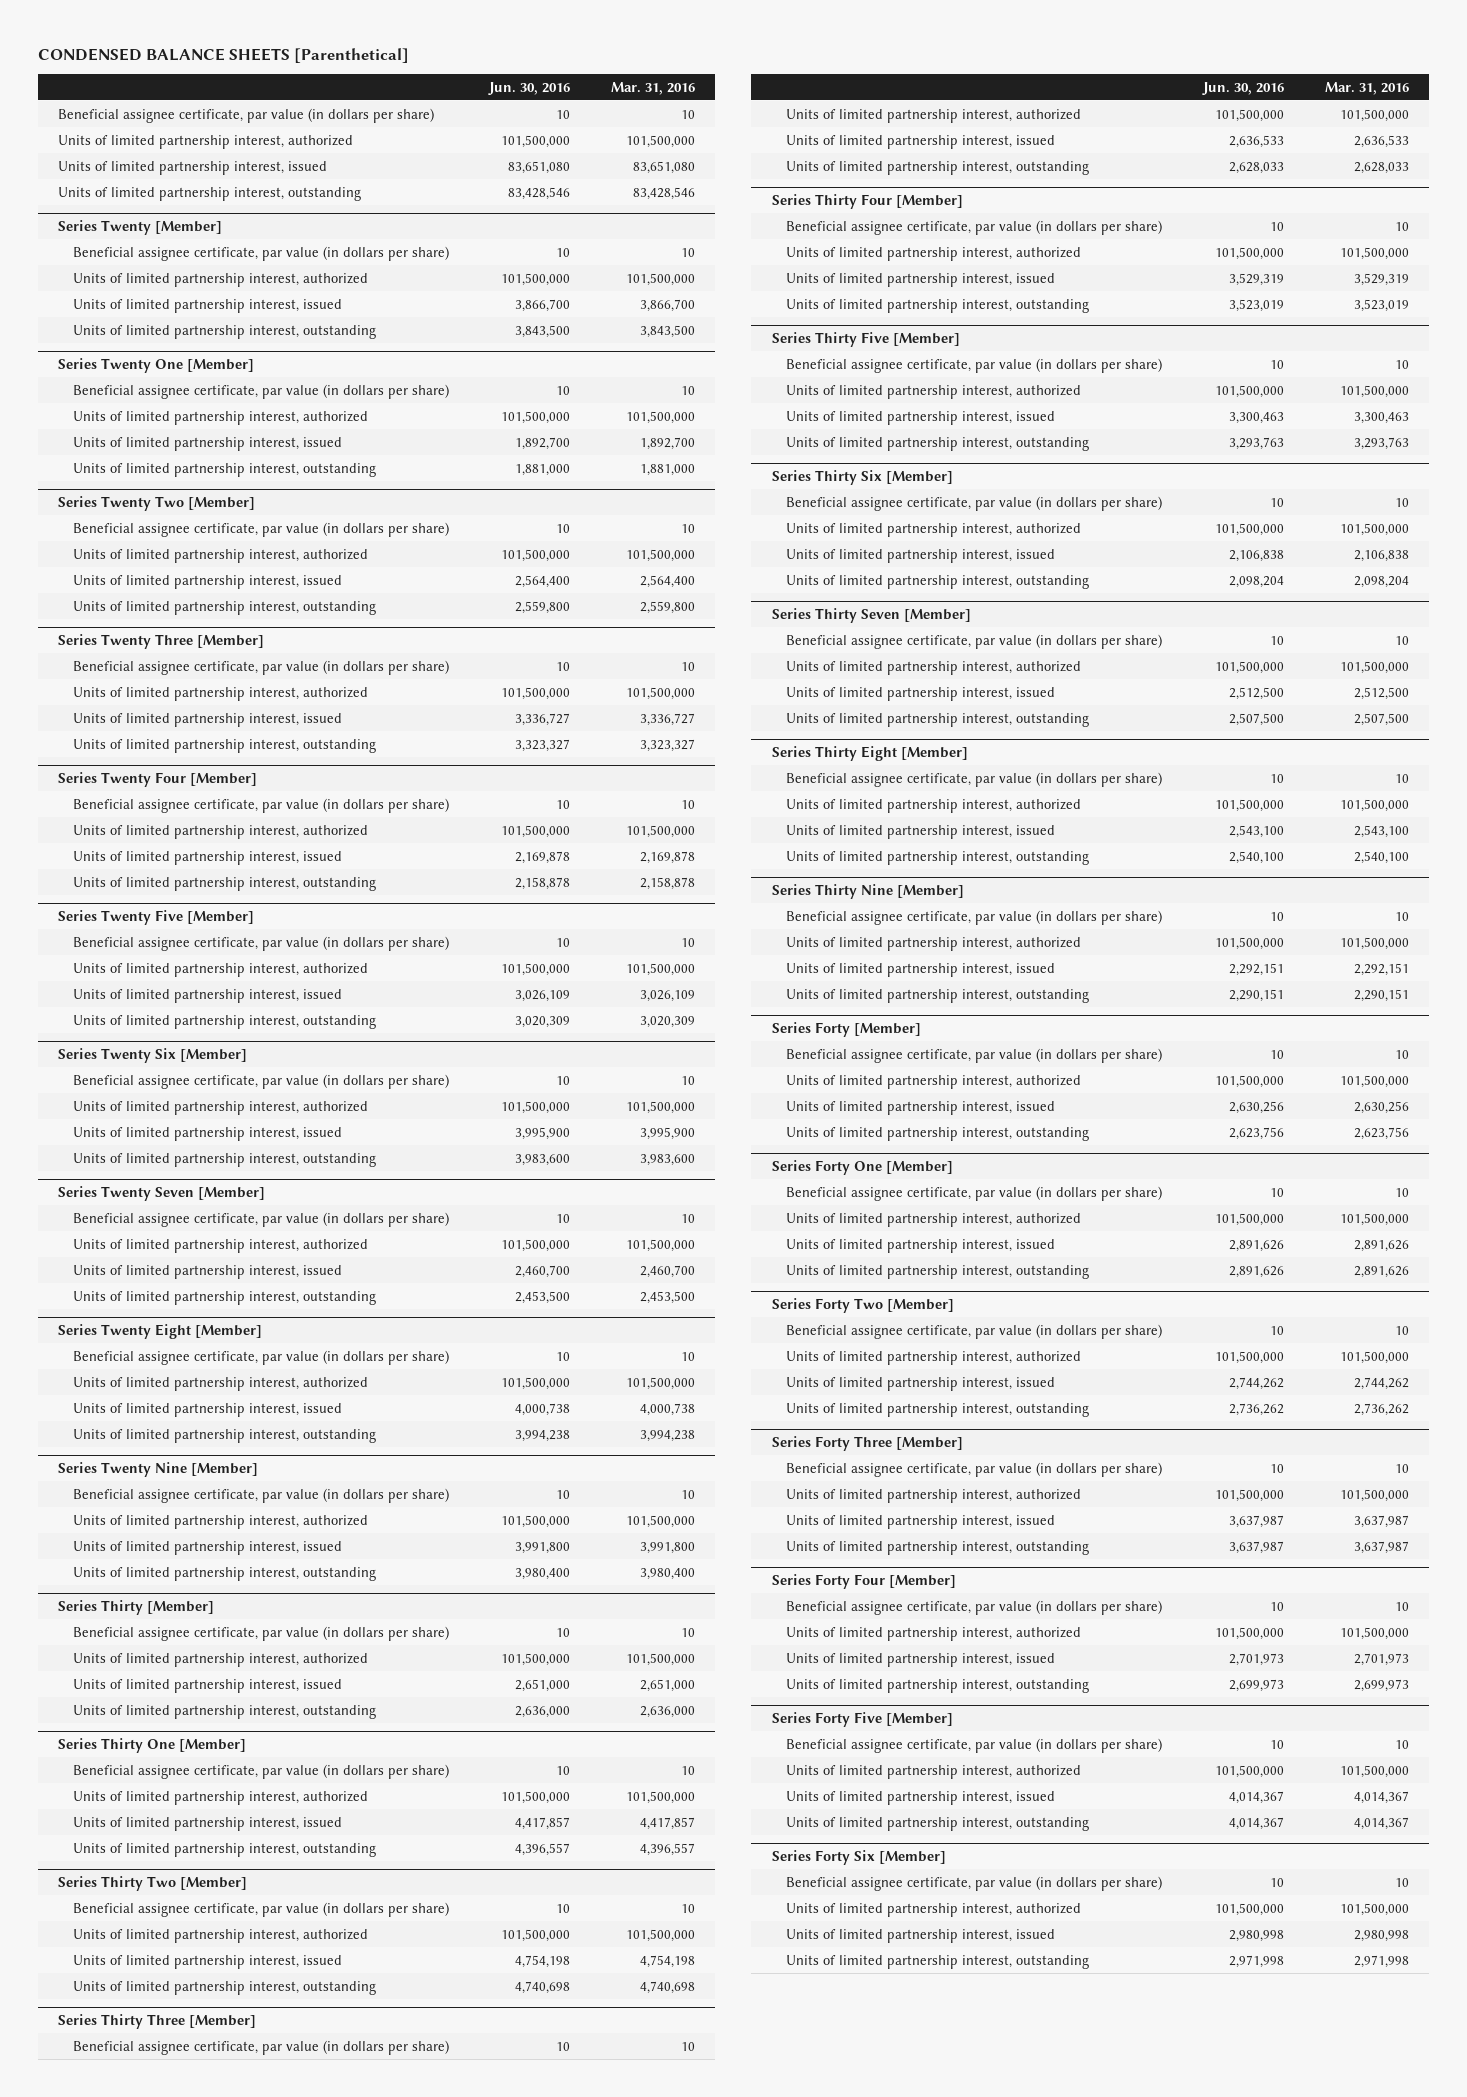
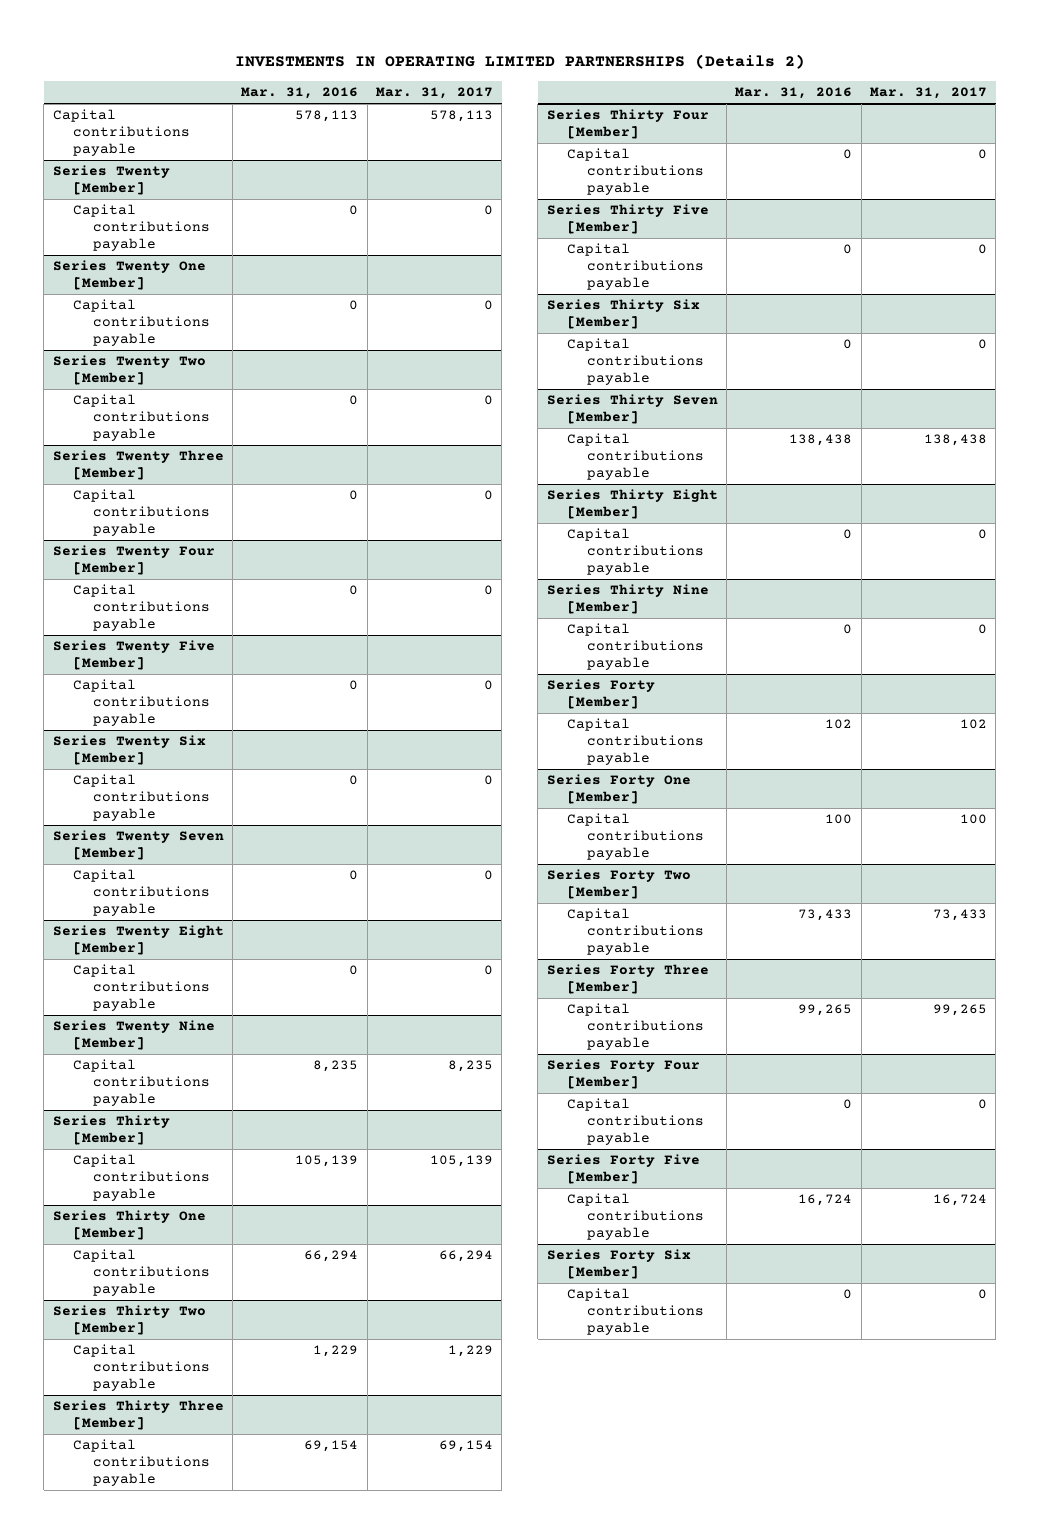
- CONDENSED BALANCE SHEETS [Parenthetical]
+ INVESTMENTS IN OPERATING LIMITED PARTNERSHIPS (Details 2)
- | Jun. 30, 2016 | Mar. 31, 2016
+ | Mar. 31, 2016 | Mar. 31, 2017
- Beneficial assignee certificate, par value (in dollars per share) | 10 | 10
- Units of limited partnership interest, authorized | 101,500,000 | 101,500,000
- Units of limited partnership interest, issued | 83,651,080 | 83,651,080
- Units of limited partnership interest, outstanding | 83,428,546 | 83,428,546
+ Capital contributions payable | 578,113 | 578,113
@ Series Twenty [Member]
- Beneficial assignee certificate, par value (in dollars per share) | 10 | 10
- Units of limited partnership interest, authorized | 101,500,000 | 101,500,000
- Units of limited partnership interest, issued | 3,866,700 | 3,866,700
- Units of limited partnership interest, outstanding | 3,843,500 | 3,843,500
+ Capital contributions payable | 0 | 0
@ Series Twenty One [Member]
- Beneficial assignee certificate, par value (in dollars per share) | 10 | 10
- Units of limited partnership interest, authorized | 101,500,000 | 101,500,000
- Units of limited partnership interest, issued | 1,892,700 | 1,892,700
- Units of limited partnership interest, outstanding | 1,881,000 | 1,881,000
+ Capital contributions payable | 0 | 0
@ Series Twenty Two [Member]
- Beneficial assignee certificate, par value (in dollars per share) | 10 | 10
- Units of limited partnership interest, authorized | 101,500,000 | 101,500,000
- Units of limited partnership interest, issued | 2,564,400 | 2,564,400
- Units of limited partnership interest, outstanding | 2,559,800 | 2,559,800
+ Capital contributions payable | 0 | 0
@ Series Twenty Three [Member]
- Beneficial assignee certificate, par value (in dollars per share) | 10 | 10
- Units of limited partnership interest, authorized | 101,500,000 | 101,500,000
- Units of limited partnership interest, issued | 3,336,727 | 3,336,727
- Units of limited partnership interest, outstanding | 3,323,327 | 3,323,327
+ Capital contributions payable | 0 | 0
@ Series Twenty Four [Member]
- Beneficial assignee certificate, par value (in dollars per share) | 10 | 10
- Units of limited partnership interest, authorized | 101,500,000 | 101,500,000
- Units of limited partnership interest, issued | 2,169,878 | 2,169,878
- Units of limited partnership interest, outstanding | 2,158,878 | 2,158,878
+ Capital contributions payable | 0 | 0
@ Series Twenty Five [Member]
- Beneficial assignee certificate, par value (in dollars per share) | 10 | 10
- Units of limited partnership interest, authorized | 101,500,000 | 101,500,000
- Units of limited partnership interest, issued | 3,026,109 | 3,026,109
- Units of limited partnership interest, outstanding | 3,020,309 | 3,020,309
+ Capital contributions payable | 0 | 0
@ Series Twenty Six [Member]
- Beneficial assignee certificate, par value (in dollars per share) | 10 | 10
- Units of limited partnership interest, authorized | 101,500,000 | 101,500,000
- Units of limited partnership interest, issued | 3,995,900 | 3,995,900
- Units of limited partnership interest, outstanding | 3,983,600 | 3,983,600
+ Capital contributions payable | 0 | 0
@ Series Twenty Seven [Member]
- Beneficial assignee certificate, par value (in dollars per share) | 10 | 10
- Units of limited partnership interest, authorized | 101,500,000 | 101,500,000
- Units of limited partnership interest, issued | 2,460,700 | 2,460,700
- Units of limited partnership interest, outstanding | 2,453,500 | 2,453,500
+ Capital contributions payable | 0 | 0
@ Series Twenty Eight [Member]
- Beneficial assignee certificate, par value (in dollars per share) | 10 | 10
- Units of limited partnership interest, authorized | 101,500,000 | 101,500,000
- Units of limited partnership interest, issued | 4,000,738 | 4,000,738
- Units of limited partnership interest, outstanding | 3,994,238 | 3,994,238
+ Capital contributions payable | 0 | 0
@ Series Twenty Nine [Member]
- Beneficial assignee certificate, par value (in dollars per share) | 10 | 10
- Units of limited partnership interest, authorized | 101,500,000 | 101,500,000
- Units of limited partnership interest, issued | 3,991,800 | 3,991,800
- Units of limited partnership interest, outstanding | 3,980,400 | 3,980,400
+ Capital contributions payable | 8,235 | 8,235
@ Series Thirty [Member]
- Beneficial assignee certificate, par value (in dollars per share) | 10 | 10
- Units of limited partnership interest, authorized | 101,500,000 | 101,500,000
- Units of limited partnership interest, issued | 2,651,000 | 2,651,000
- Units of limited partnership interest, outstanding | 2,636,000 | 2,636,000
+ Capital contributions payable | 105,139 | 105,139
@ Series Thirty One [Member]
- Beneficial assignee certificate, par value (in dollars per share) | 10 | 10
- Units of limited partnership interest, authorized | 101,500,000 | 101,500,000
- Units of limited partnership interest, issued | 4,417,857 | 4,417,857
- Units of limited partnership interest, outstanding | 4,396,557 | 4,396,557
+ Capital contributions payable | 66,294 | 66,294
@ Series Thirty Two [Member]
- Beneficial assignee certificate, par value (in dollars per share) | 10 | 10
- Units of limited partnership interest, authorized | 101,500,000 | 101,500,000
- Units of limited partnership interest, issued | 4,754,198 | 4,754,198
- Units of limited partnership interest, outstanding | 4,740,698 | 4,740,698
+ Capital contributions payable | 1,229 | 1,229
@ Series Thirty Three [Member]
- Beneficial assignee certificate, par value (in dollars per share) | 10 | 10
- Units of limited partnership interest, authorized | 101,500,000 | 101,500,000
- Units of limited partnership interest, issued | 2,636,533 | 2,636,533
- Units of limited partnership interest, outstanding | 2,628,033 | 2,628,033
+ Capital contributions payable | 69,154 | 69,154
@ Series Thirty Four [Member]
- Beneficial assignee certificate, par value (in dollars per share) | 10 | 10
- Units of limited partnership interest, authorized | 101,500,000 | 101,500,000
- Units of limited partnership interest, issued | 3,529,319 | 3,529,319
- Units of limited partnership interest, outstanding | 3,523,019 | 3,523,019
+ Capital contributions payable | 0 | 0
@ Series Thirty Five [Member]
- Beneficial assignee certificate, par value (in dollars per share) | 10 | 10
- Units of limited partnership interest, authorized | 101,500,000 | 101,500,000
- Units of limited partnership interest, issued | 3,300,463 | 3,300,463
- Units of limited partnership interest, outstanding | 3,293,763 | 3,293,763
+ Capital contributions payable | 0 | 0
@ Series Thirty Six [Member]
- Beneficial assignee certificate, par value (in dollars per share) | 10 | 10
- Units of limited partnership interest, authorized | 101,500,000 | 101,500,000
- Units of limited partnership interest, issued | 2,106,838 | 2,106,838
- Units of limited partnership interest, outstanding | 2,098,204 | 2,098,204
+ Capital contributions payable | 0 | 0
@ Series Thirty Seven [Member]
- Beneficial assignee certificate, par value (in dollars per share) | 10 | 10
- Units of limited partnership interest, authorized | 101,500,000 | 101,500,000
- Units of limited partnership interest, issued | 2,512,500 | 2,512,500
- Units of limited partnership interest, outstanding | 2,507,500 | 2,507,500
+ Capital contributions payable | 138,438 | 138,438
@ Series Thirty Eight [Member]
- Beneficial assignee certificate, par value (in dollars per share) | 10 | 10
- Units of limited partnership interest, authorized | 101,500,000 | 101,500,000
- Units of limited partnership interest, issued | 2,543,100 | 2,543,100
- Units of limited partnership interest, outstanding | 2,540,100 | 2,540,100
+ Capital contributions payable | 0 | 0
@ Series Thirty Nine [Member]
- Beneficial assignee certificate, par value (in dollars per share) | 10 | 10
- Units of limited partnership interest, authorized | 101,500,000 | 101,500,000
- Units of limited partnership interest, issued | 2,292,151 | 2,292,151
- Units of limited partnership interest, outstanding | 2,290,151 | 2,290,151
+ Capital contributions payable | 0 | 0
@ Series Forty [Member]
- Beneficial assignee certificate, par value (in dollars per share) | 10 | 10
- Units of limited partnership interest, authorized | 101,500,000 | 101,500,000
- Units of limited partnership interest, issued | 2,630,256 | 2,630,256
- Units of limited partnership interest, outstanding | 2,623,756 | 2,623,756
+ Capital contributions payable | 102 | 102
@ Series Forty One [Member]
- Beneficial assignee certificate, par value (in dollars per share) | 10 | 10
- Units of limited partnership interest, authorized | 101,500,000 | 101,500,000
- Units of limited partnership interest, issued | 2,891,626 | 2,891,626
- Units of limited partnership interest, outstanding | 2,891,626 | 2,891,626
+ Capital contributions payable | 100 | 100
@ Series Forty Two [Member]
- Beneficial assignee certificate, par value (in dollars per share) | 10 | 10
- Units of limited partnership interest, authorized | 101,500,000 | 101,500,000
- Units of limited partnership interest, issued | 2,744,262 | 2,744,262
- Units of limited partnership interest, outstanding | 2,736,262 | 2,736,262
+ Capital contributions payable | 73,433 | 73,433
@ Series Forty Three [Member]
- Beneficial assignee certificate, par value (in dollars per share) | 10 | 10
- Units of limited partnership interest, authorized | 101,500,000 | 101,500,000
- Units of limited partnership interest, issued | 3,637,987 | 3,637,987
- Units of limited partnership interest, outstanding | 3,637,987 | 3,637,987
+ Capital contributions payable | 99,265 | 99,265
@ Series Forty Four [Member]
- Beneficial assignee certificate, par value (in dollars per share) | 10 | 10
- Units of limited partnership interest, authorized | 101,500,000 | 101,500,000
- Units of limited partnership interest, issued | 2,701,973 | 2,701,973
- Units of limited partnership interest, outstanding | 2,699,973 | 2,699,973
+ Capital contributions payable | 0 | 0
@ Series Forty Five [Member]
- Beneficial assignee certificate, par value (in dollars per share) | 10 | 10
- Units of limited partnership interest, authorized | 101,500,000 | 101,500,000
- Units of limited partnership interest, issued | 4,014,367 | 4,014,367
- Units of limited partnership interest, outstanding | 4,014,367 | 4,014,367
+ Capital contributions payable | 16,724 | 16,724
@ Series Forty Six [Member]
- Beneficial assignee certificate, par value (in dollars per share) | 10 | 10
- Units of limited partnership interest, authorized | 101,500,000 | 101,500,000
- Units of limited partnership interest, issued | 2,980,998 | 2,980,998
- Units of limited partnership interest, outstanding | 2,971,998 | 2,971,998
+ Capital contributions payable | 0 | 0

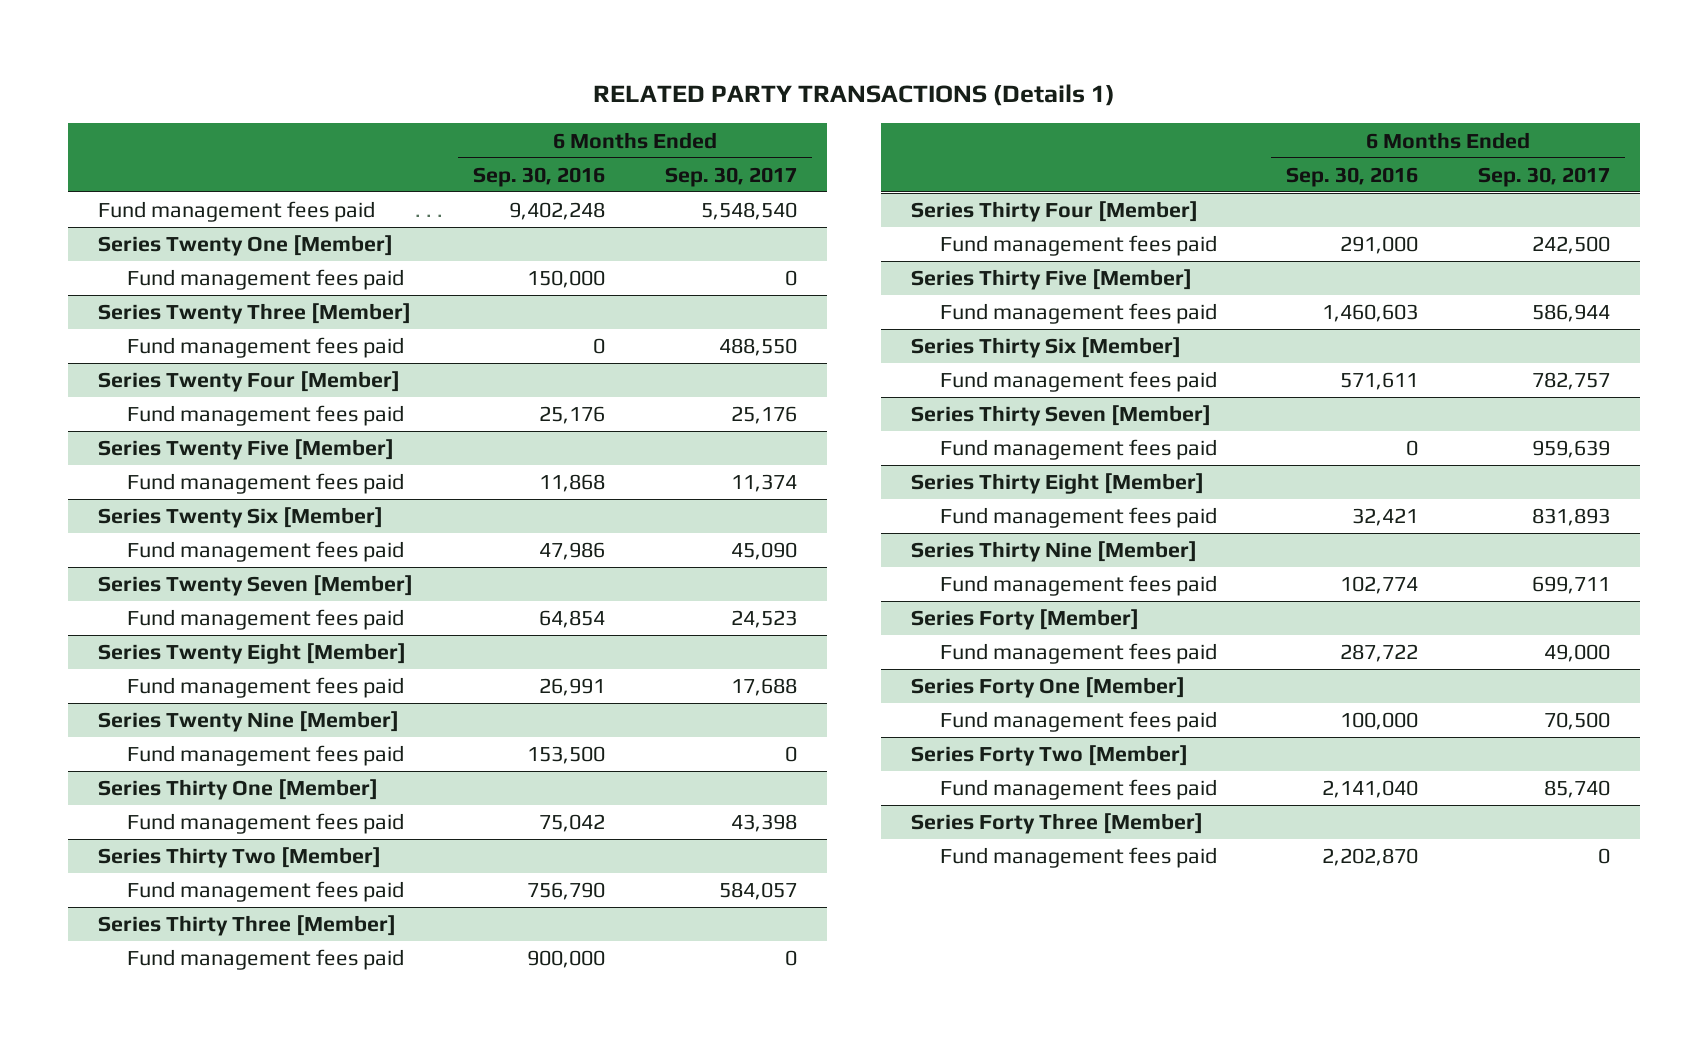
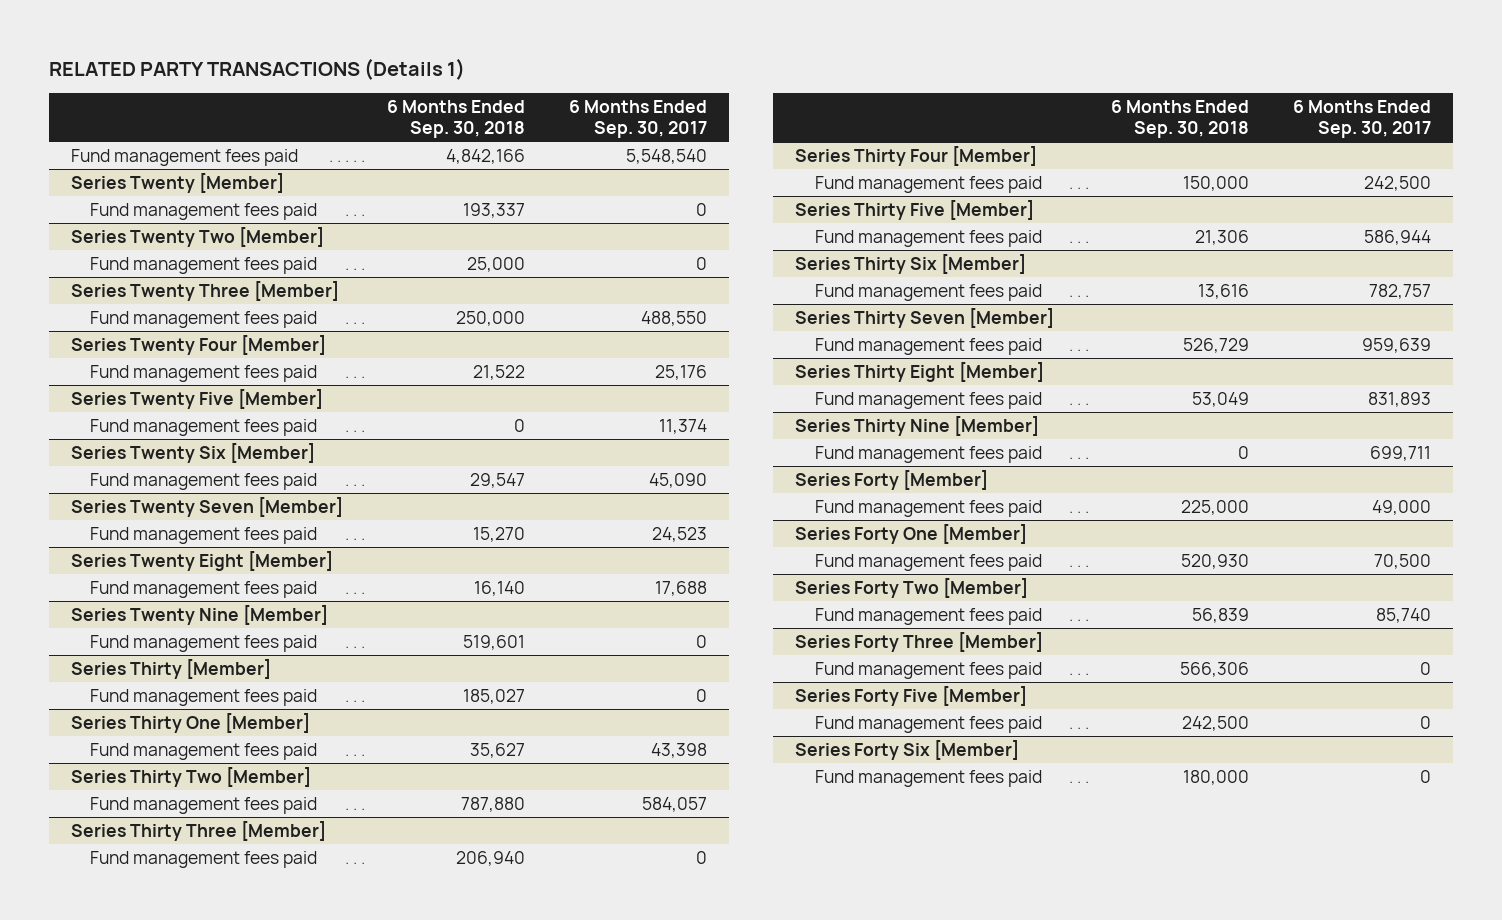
- | 6 Months Ended Sep. 30, 2016 | 6 Months Ended Sep. 30, 2017
+ | 6 Months Ended Sep. 30, 2018 | 6 Months Ended Sep. 30, 2017
- Series Twenty One [Member]
+ Series Twenty [Member]
+ Series Twenty Two [Member]
+ Fund management fees paid | 25,000 | 0
+ Series Thirty [Member]
+ Fund management fees paid | 185,027 | 0
+ Series Forty Five [Member]
+ Fund management fees paid | 242,500 | 0
+ Series Forty Six [Member]
+ Fund management fees paid | 180,000 | 0

